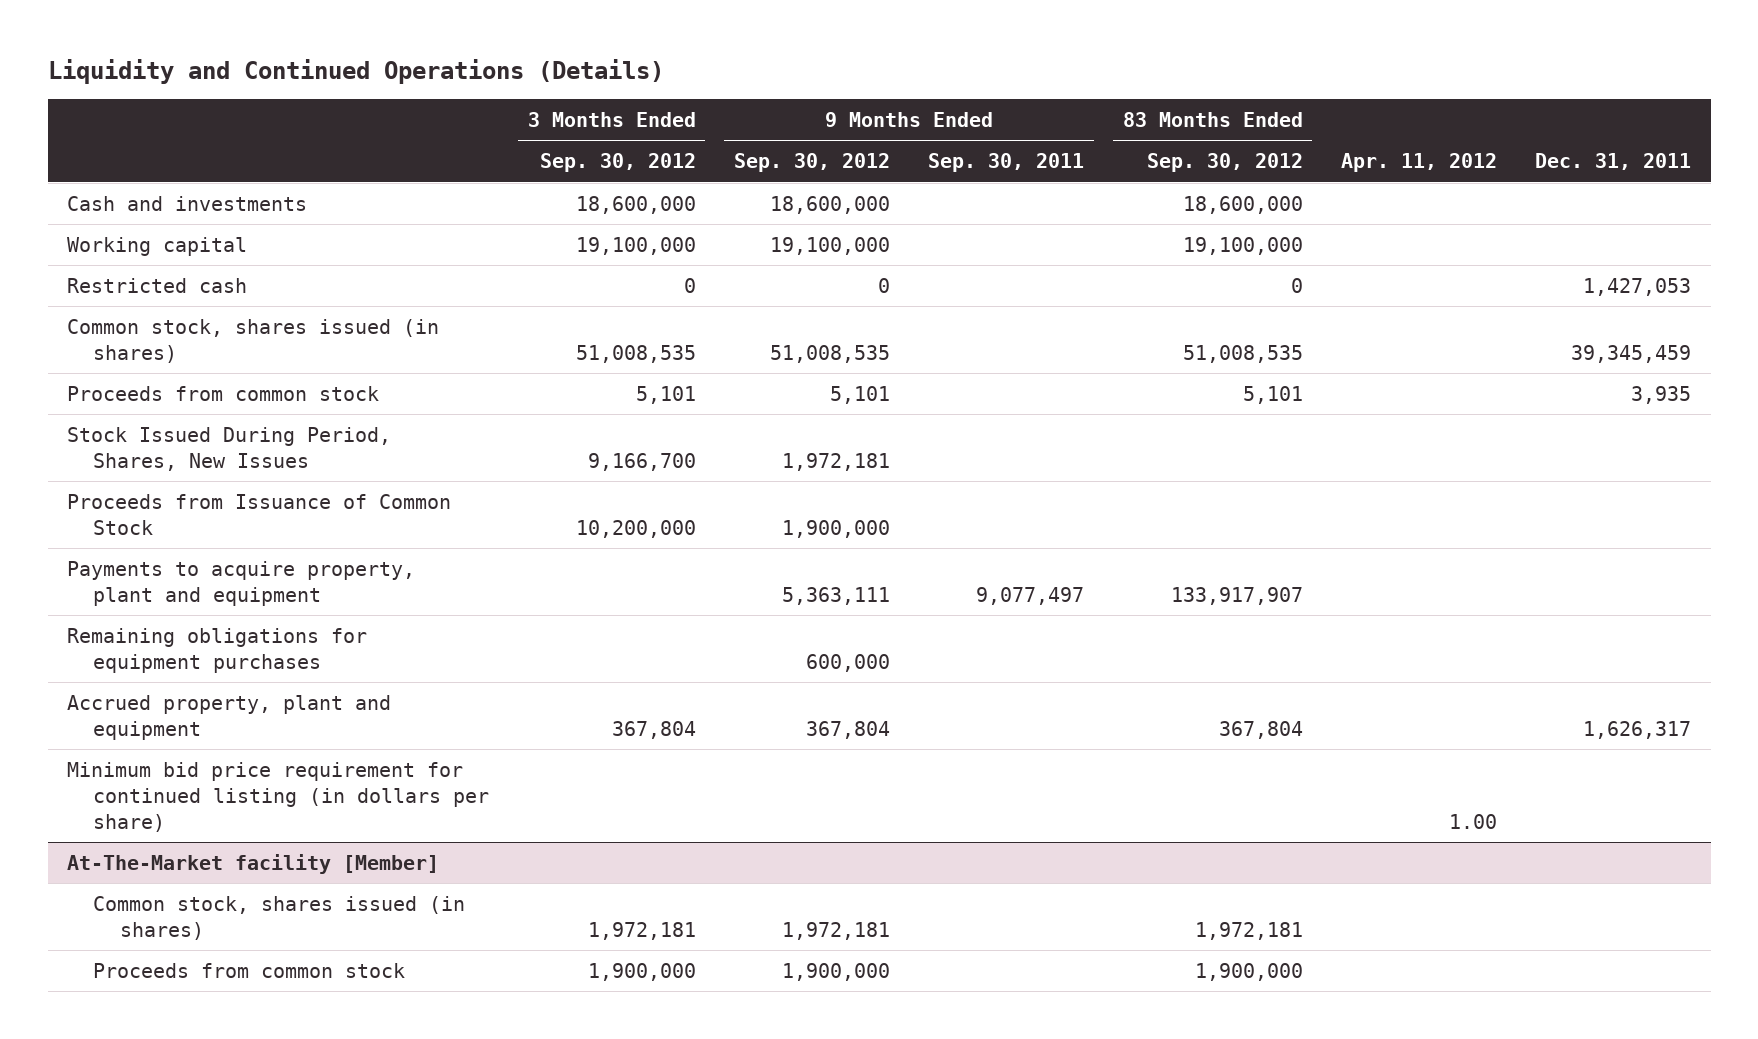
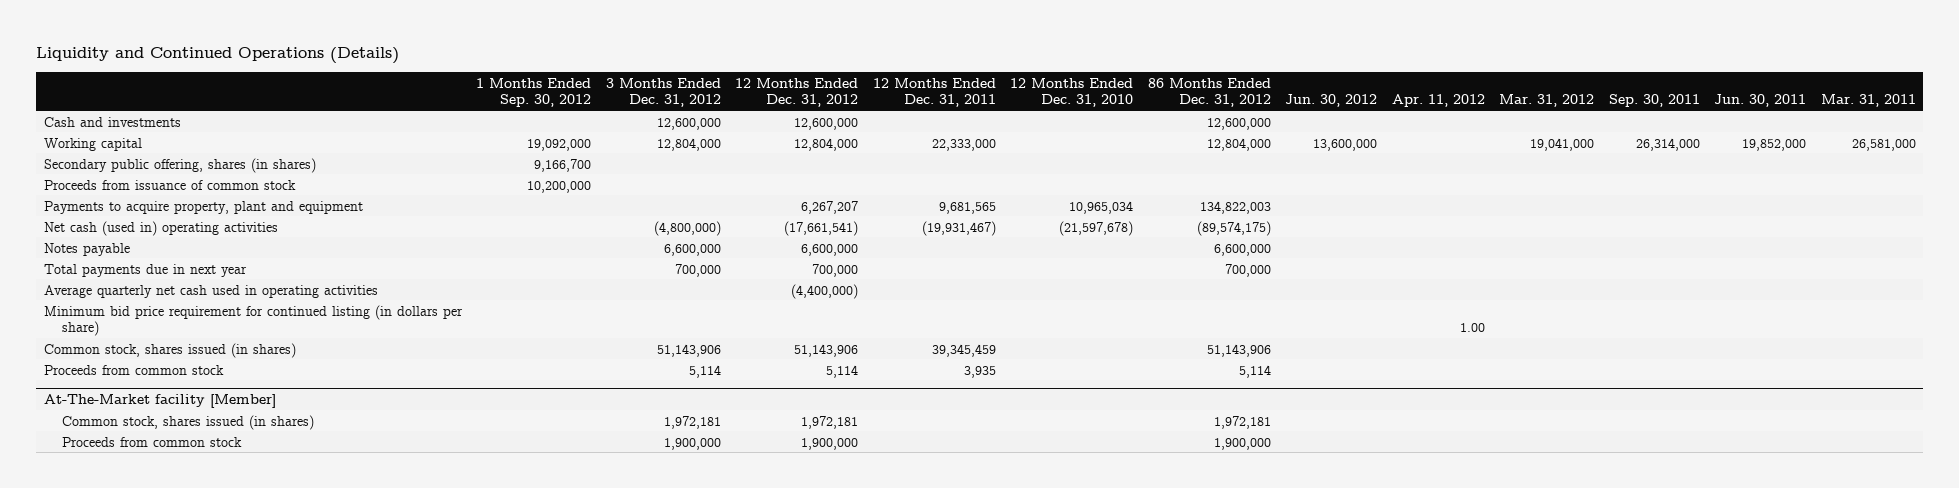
- | 3 Months Ended Sep. 30, 2012 | 9 Months Ended Sep. 30, 2012 | 9 Months Ended Sep. 30, 2011 | 83 Months Ended Sep. 30, 2012 | Apr. 11, 2012 | Dec. 31, 2011
+ | 1 Months Ended Sep. 30, 2012 | 3 Months Ended Dec. 31, 2012 | 12 Months Ended Dec. 31, 2012 | 12 Months Ended Dec. 31, 2011 | 12 Months Ended Dec. 31, 2010 | 86 Months Ended Dec. 31, 2012 | Jun. 30, 2012 | Apr. 11, 2012 | Mar. 31, 2012 | Sep. 30, 2011 | Jun. 30, 2011 | Mar. 31, 2011
- Restricted cash | 0 | 0 | | 0 | | 1,427,053
- Stock Issued During Period, Shares, New Issues | 9,166,700 | 1,972,181 | | | |
- Proceeds from Issuance of Common Stock | 10,200,000 | 1,900,000 | | | |
+ Secondary public offering, shares (in shares) | 9,166,700 | | | | | | | | | | |
+ Proceeds from issuance of common stock | 10,200,000 | | | | | | | | | | |
- Remaining obligations for equipment purchases | | 600,000 | | | |
- Accrued property, plant and equipment | 367,804 | 367,804 | | 367,804 | | 1,626,317
+ Net cash (used in) operating activities | | (4,800,000) | (17,661,541) | (19,931,467) | (21,597,678) | (89,574,175) | | | | | |
+ Notes payable | | 6,600,000 | 6,600,000 | | | 6,600,000 | | | | | |
+ Total payments due in next year | | 700,000 | 700,000 | | | 700,000 | | | | | |
+ Average quarterly net cash used in operating activities | | | (4,400,000) | | | | | | | | |
moved down: Common stock, shares issued (in shares) | | 51,143,906 | 51,143,906 | 39,345,459 | | 51,143,906 | | | | | |
moved down: Proceeds from common stock | | 5,114 | 5,114 | 3,935 | | 5,114 | | | | | |

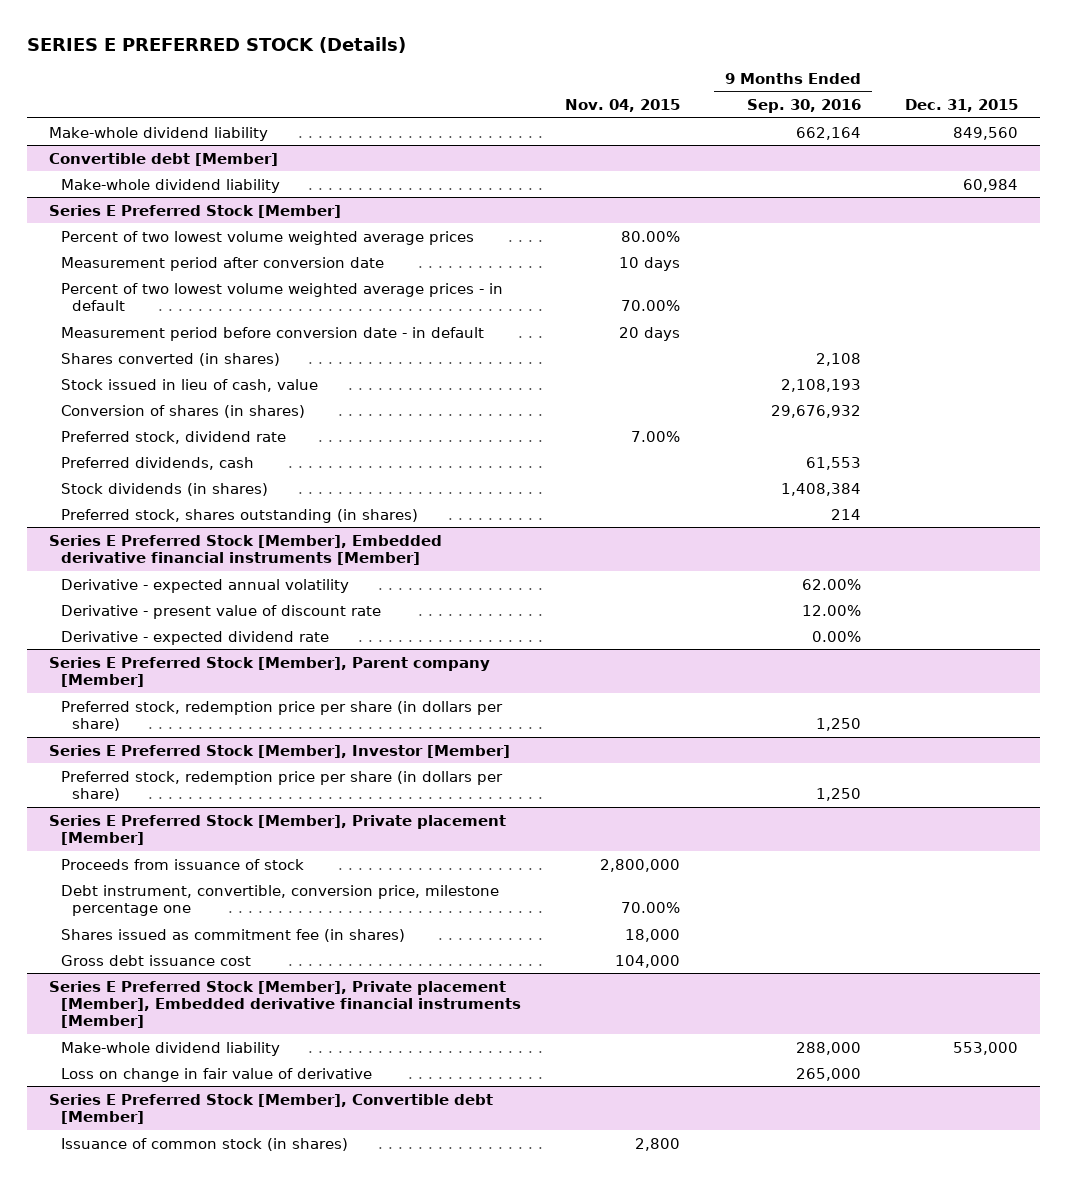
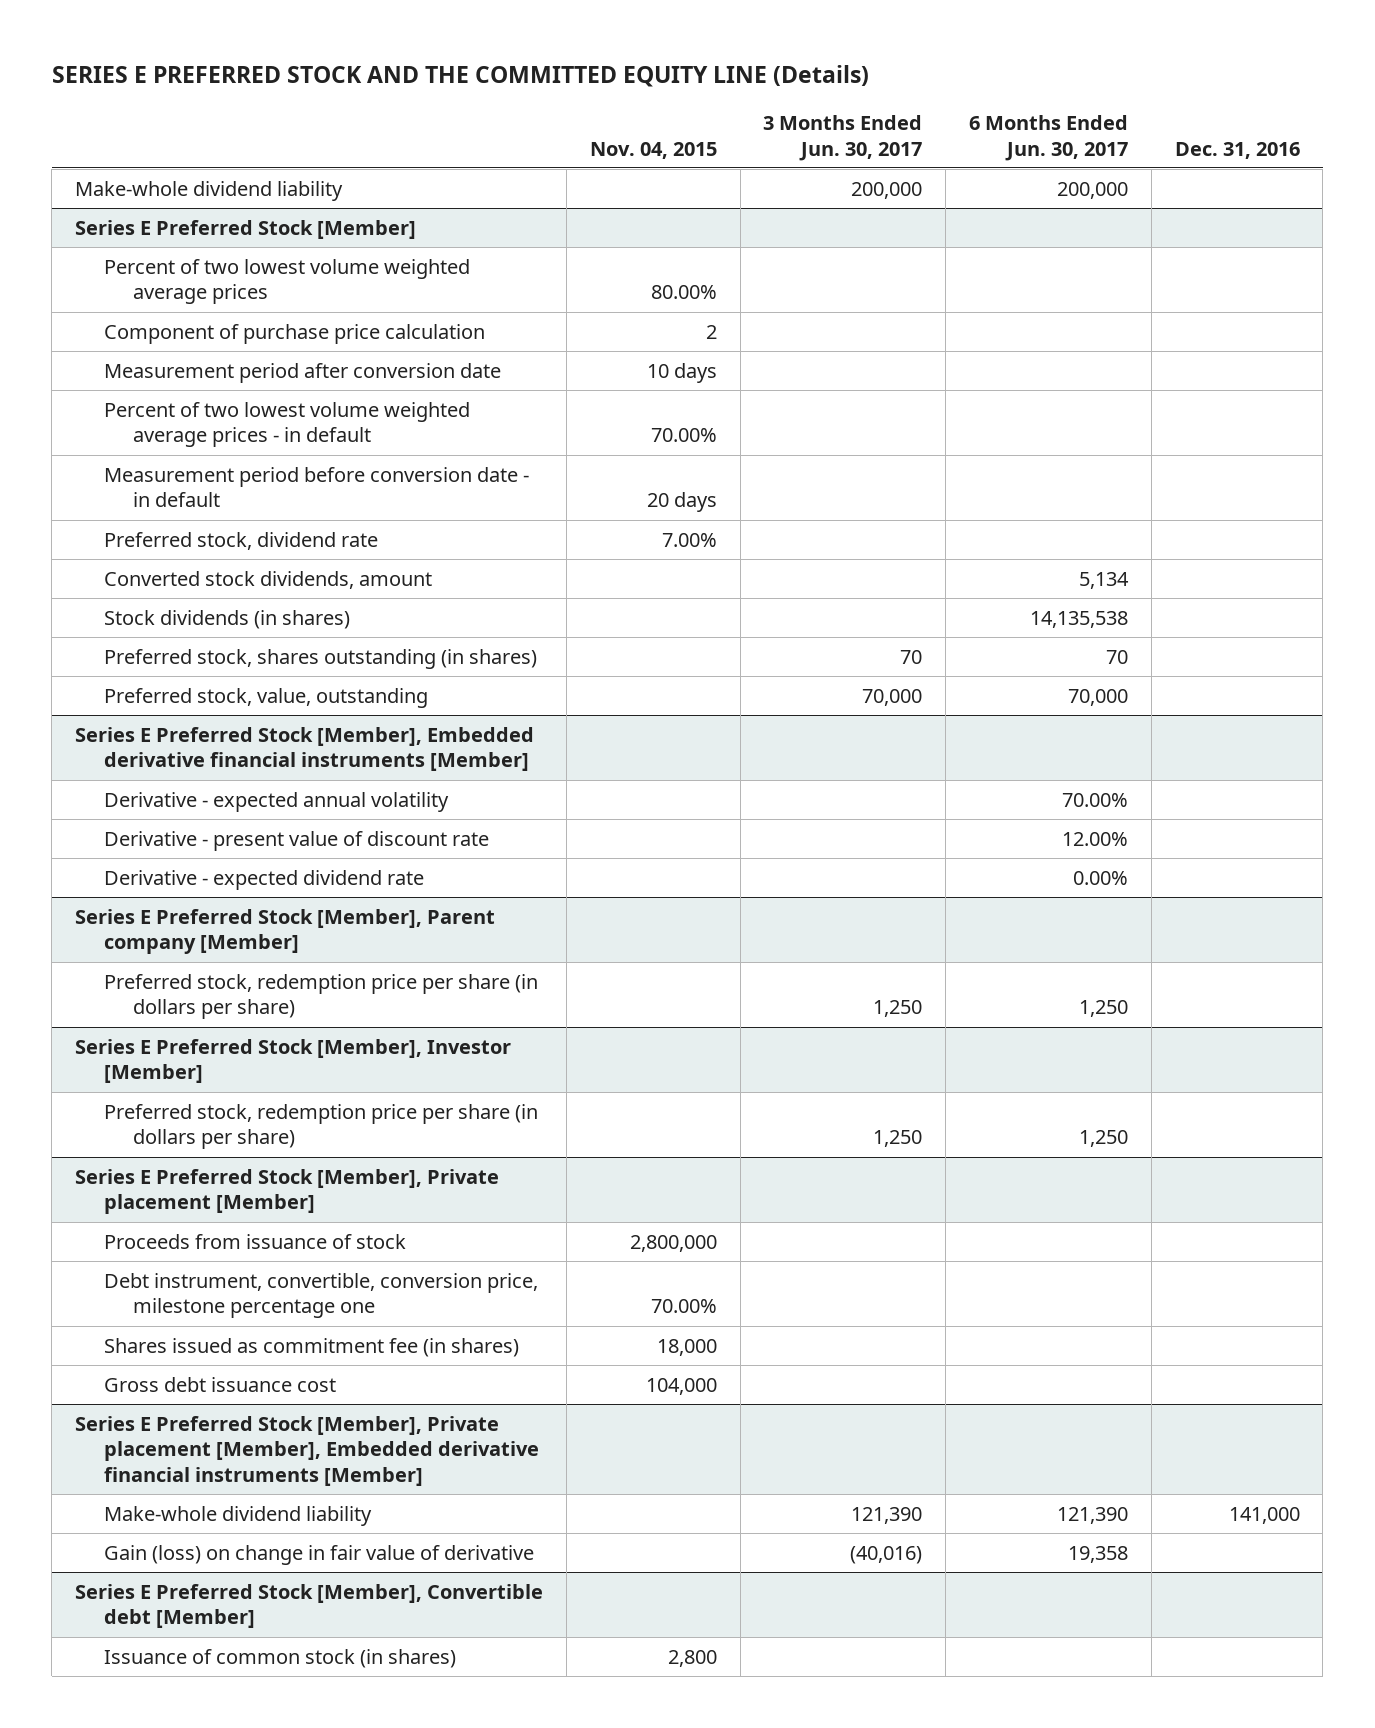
- SERIES E PREFERRED STOCK (Details)
+ SERIES E PREFERRED STOCK AND THE COMMITTED EQUITY LINE (Details)
- | Nov. 04, 2015 | 9 Months Ended Sep. 30, 2016 | Dec. 31, 2015
+ | Nov. 04, 2015 | 3 Months Ended Jun. 30, 2017 | 6 Months Ended Jun. 30, 2017 | Dec. 31, 2016
- Convertible debt [Member]
- Make-whole dividend liability | | | 60,984
@ Series E Preferred Stock [Member]
+ Component of purchase price calculation | 2 | | |
- Shares converted (in shares) | | 2,108 |
- Stock issued in lieu of cash, value | | 2,108,193 |
- Conversion of shares (in shares) | | 29,676,932 |
- Preferred dividends, cash | | 61,553 |
+ Converted stock dividends, amount | | | 5,134 |
+ Preferred stock, value, outstanding | | 70,000 | 70,000 |
@ Series E Preferred Stock [Member], Private placement [Member], Embedded derivative financial instruments [Member]
- Loss on change in fair value of derivative | | 265,000 |
+ Gain (loss) on change in fair value of derivative | | (40,016) | 19,358 |

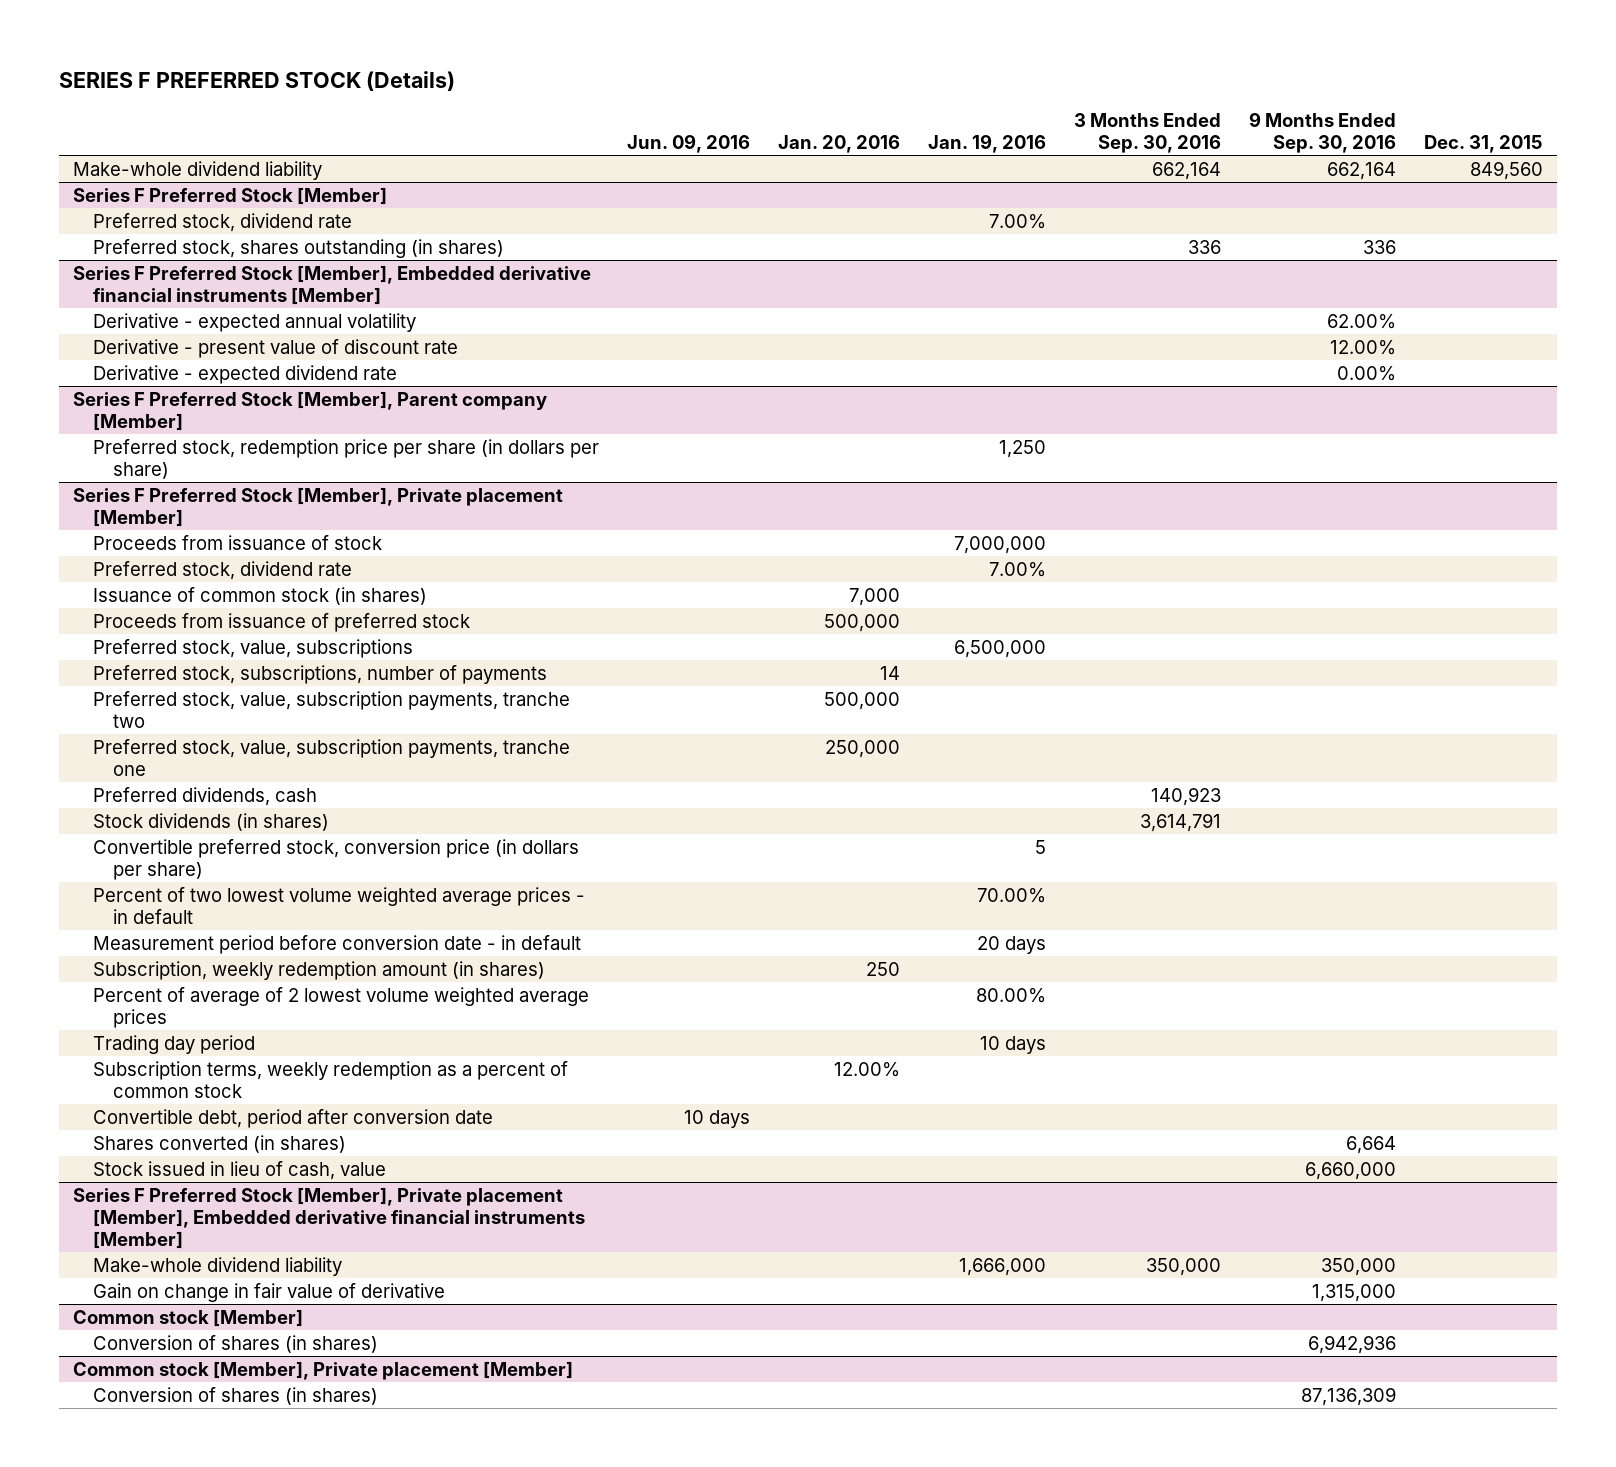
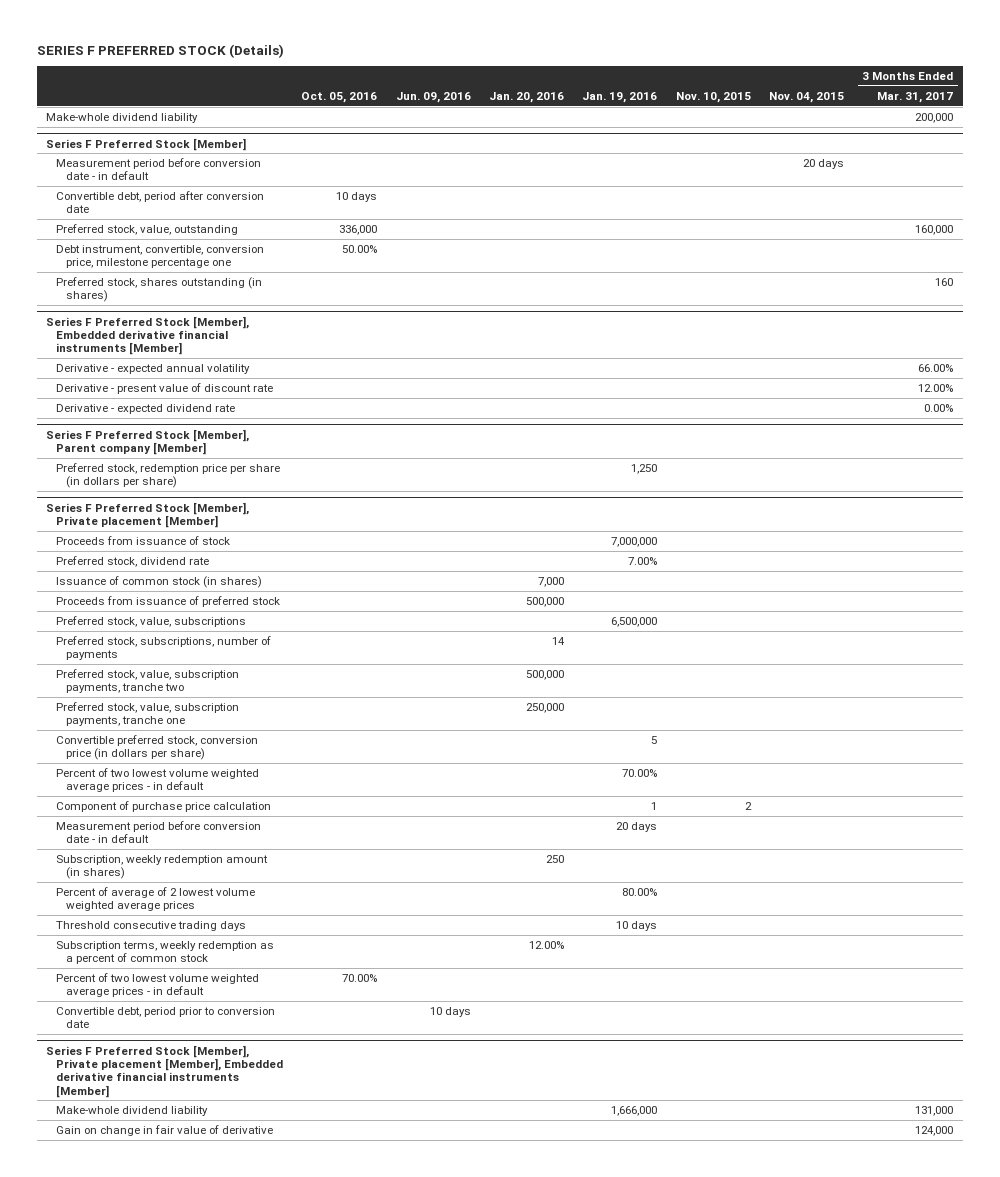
- | Jun. 09, 2016 | Jan. 20, 2016 | Jan. 19, 2016 | 3 Months Ended Sep. 30, 2016 | 9 Months Ended Sep. 30, 2016 | Dec. 31, 2015
+ | Oct. 05, 2016 | Jun. 09, 2016 | Jan. 20, 2016 | Jan. 19, 2016 | Nov. 10, 2015 | Nov. 04, 2015 | 3 Months Ended Mar. 31, 2017
@ Series F Preferred Stock [Member]
- Preferred stock, dividend rate | | | 7.00% | | |
+ Measurement period before conversion date - in default | | | | | | 20 days |
+ Convertible debt, period after conversion date | 10 days | | | | | |
+ Preferred stock, value, outstanding | 336,000 | | | | | | 160,000
+ Debt instrument, convertible, conversion price, milestone percentage one | 50.00% | | | | | |
@ Series F Preferred Stock [Member], Private placement [Member]
- Preferred dividends, cash | | | | 140,923 | |
- Stock dividends (in shares) | | | | 3,614,791 | |
+ Component of purchase price calculation | | | | 1 | 2 | |
- Trading day period | | | 10 days | | |
+ Threshold consecutive trading days | | | | 10 days | | |
- Convertible debt, period after conversion date | 10 days | | | | |
- Shares converted (in shares) | | | | | 6,664 |
- Stock issued in lieu of cash, value | | | | | 6,660,000 |
+ Percent of two lowest volume weighted average prices - in default | 70.00% | | | | | |
+ Convertible debt, period prior to conversion date | | 10 days | | | | |
- Common stock [Member]
- Conversion of shares (in shares) | | | | | 6,942,936 |
- Common stock [Member], Private placement [Member]
- Conversion of shares (in shares) | | | | | 87,136,309 |

